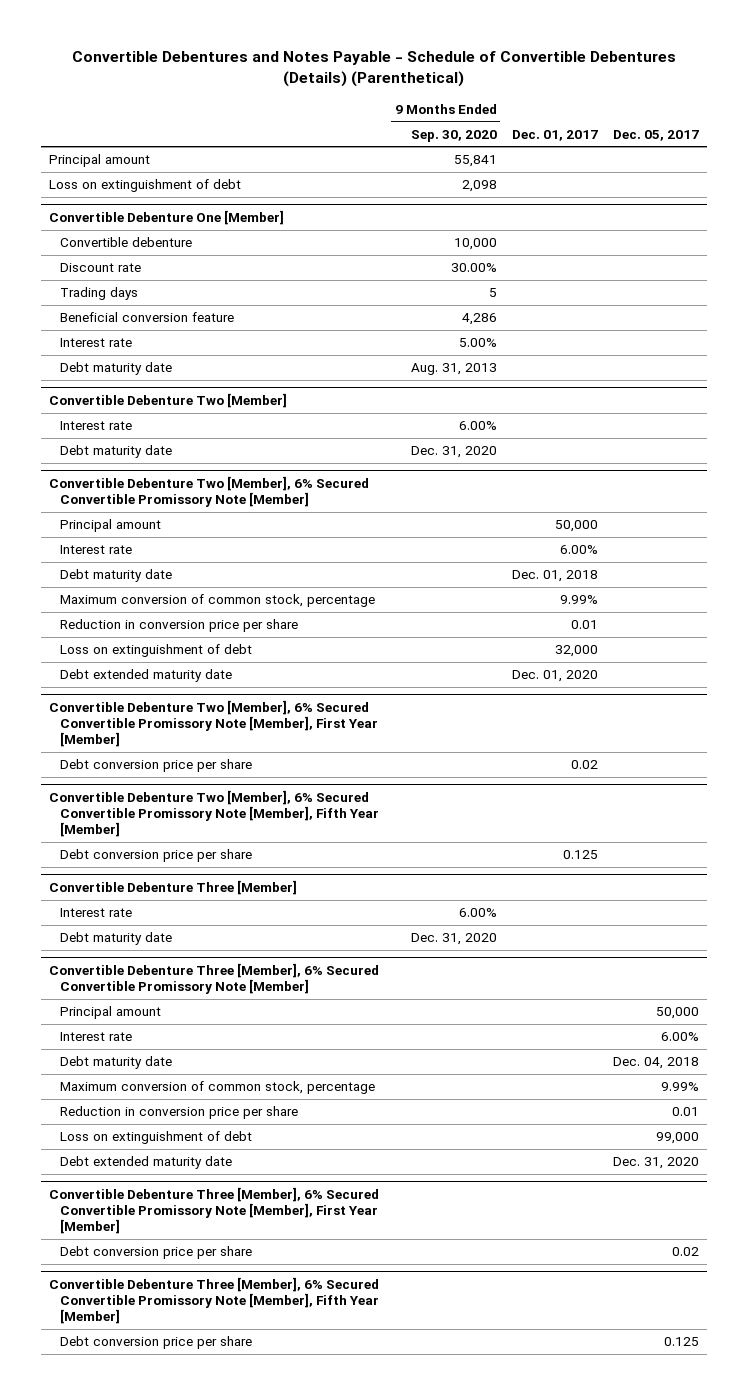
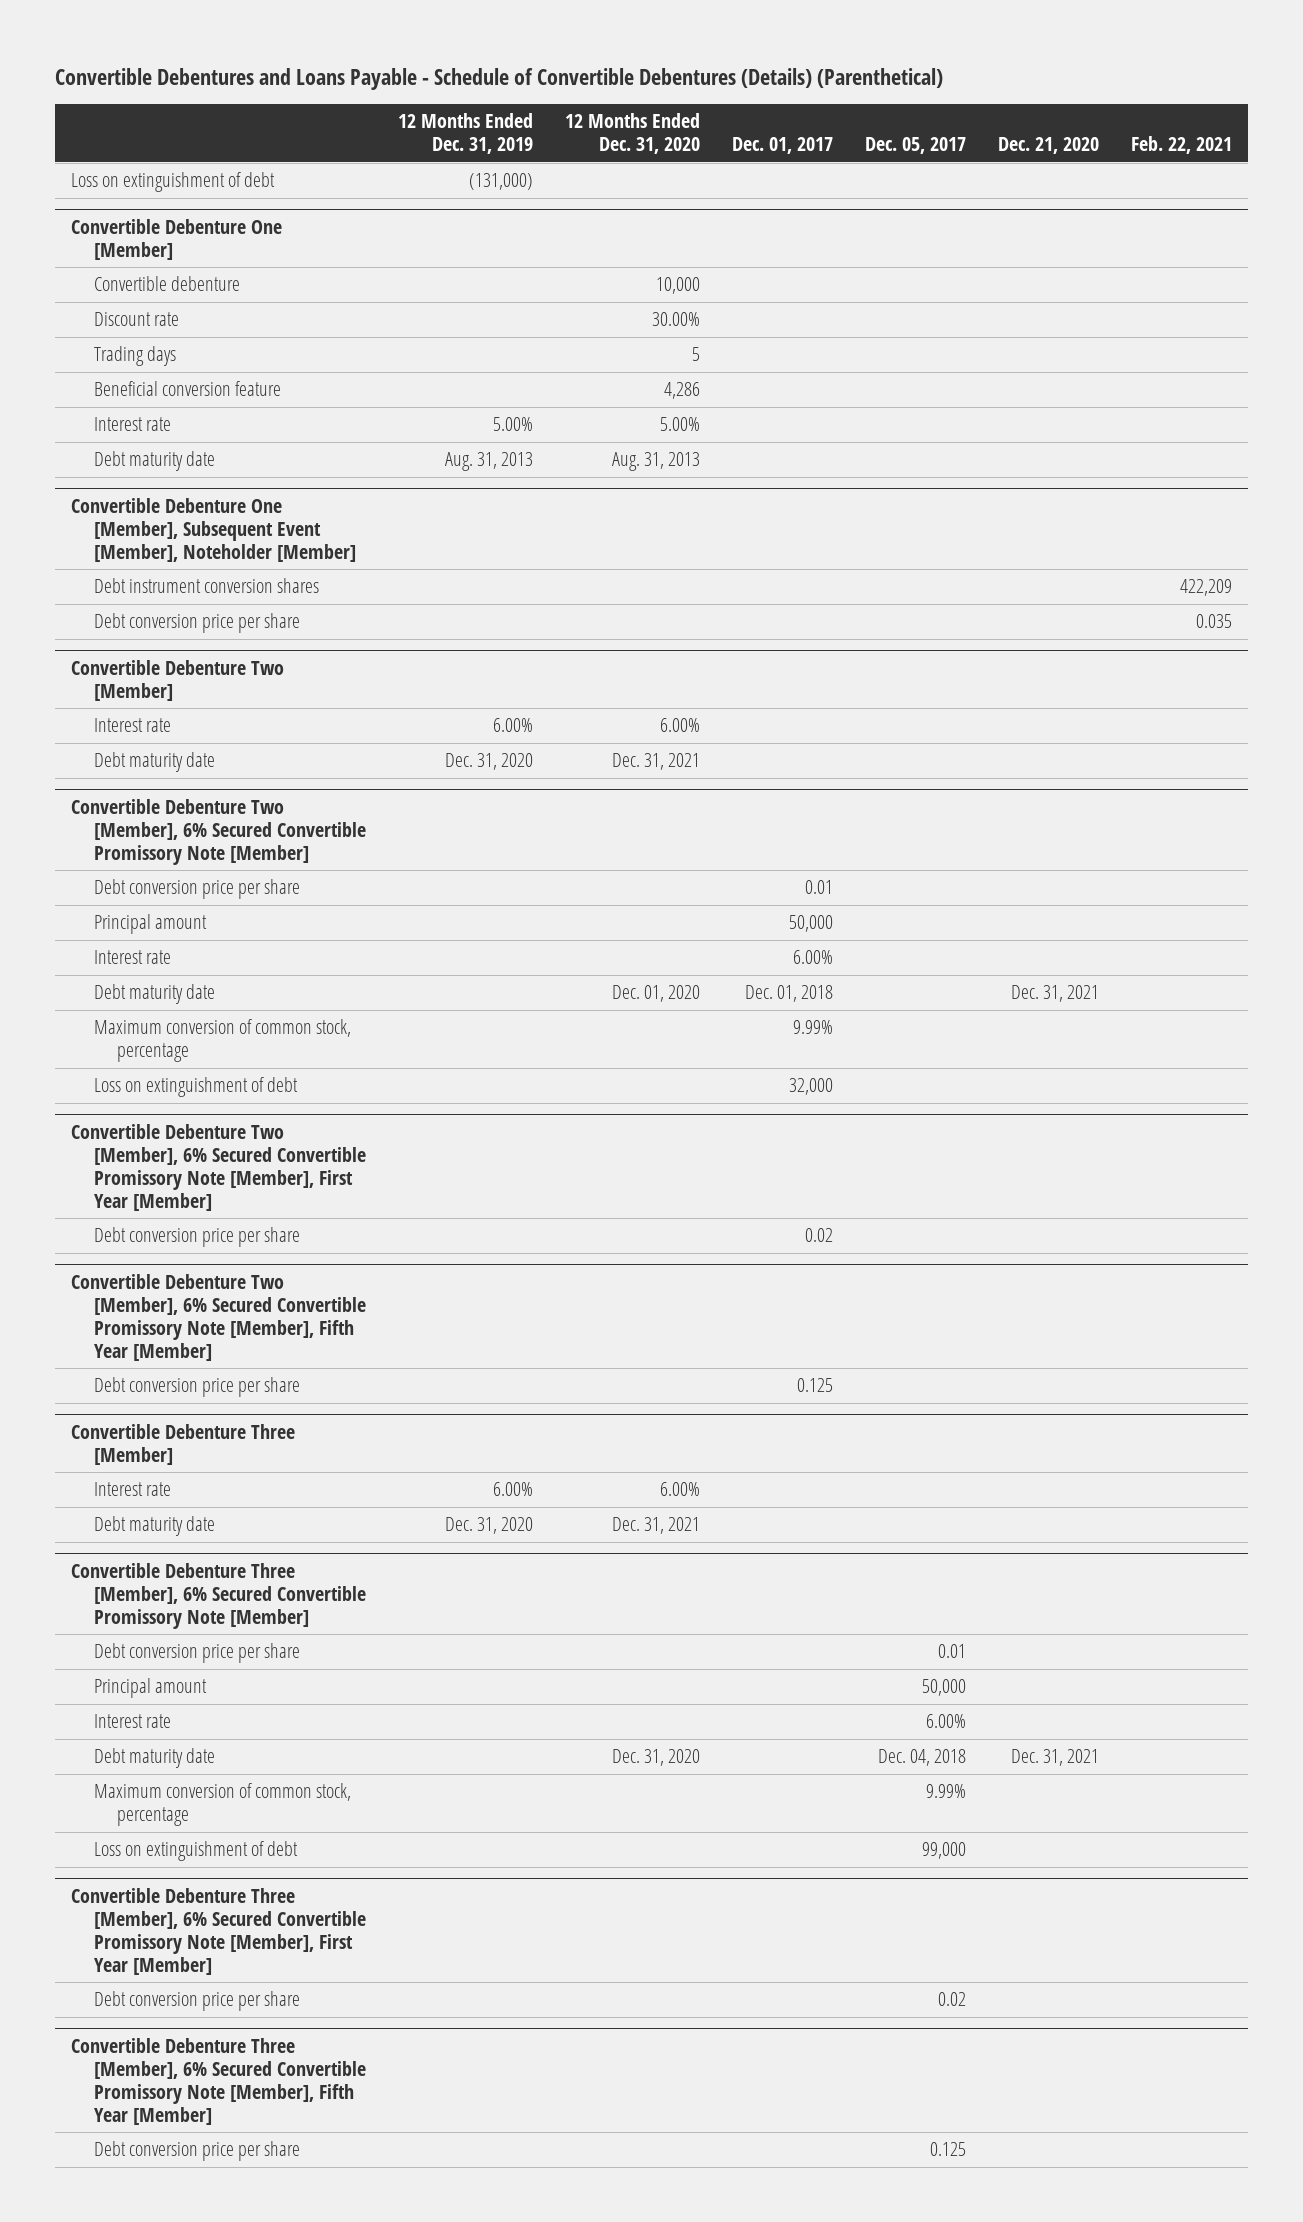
- Convertible Debentures and Notes Payable - Schedule of Convertible Debentures (Details) (Parenthetical)
+ Convertible Debentures and Loans Payable - Schedule of Convertible Debentures (Details) (Parenthetical)
- | 9 Months Ended Sep. 30, 2020 | Dec. 01, 2017 | Dec. 05, 2017
+ | 12 Months Ended Dec. 31, 2019 | 12 Months Ended Dec. 31, 2020 | Dec. 01, 2017 | Dec. 05, 2017 | Dec. 21, 2020 | Feb. 22, 2021
- Principal amount | 55,841 | |
+ Convertible Debenture One [Member], Subsequent Event [Member], Noteholder [Member]
+ Debt instrument conversion shares | | | | | | 422,209
+ Debt conversion price per share | | | | | | 0.035
@ Convertible Debenture Two [Member], 6% Secured Convertible Promissory Note [Member]
+ Debt conversion price per share | | | 0.01 | | |
- Reduction in conversion price per share | | 0.01 |
- Debt extended maturity date | | Dec. 01, 2020 |
@ Convertible Debenture Three [Member], 6% Secured Convertible Promissory Note [Member]
+ Debt conversion price per share | | | | 0.01 | |
- Reduction in conversion price per share | | | 0.01
- Debt extended maturity date | | | Dec. 31, 2020

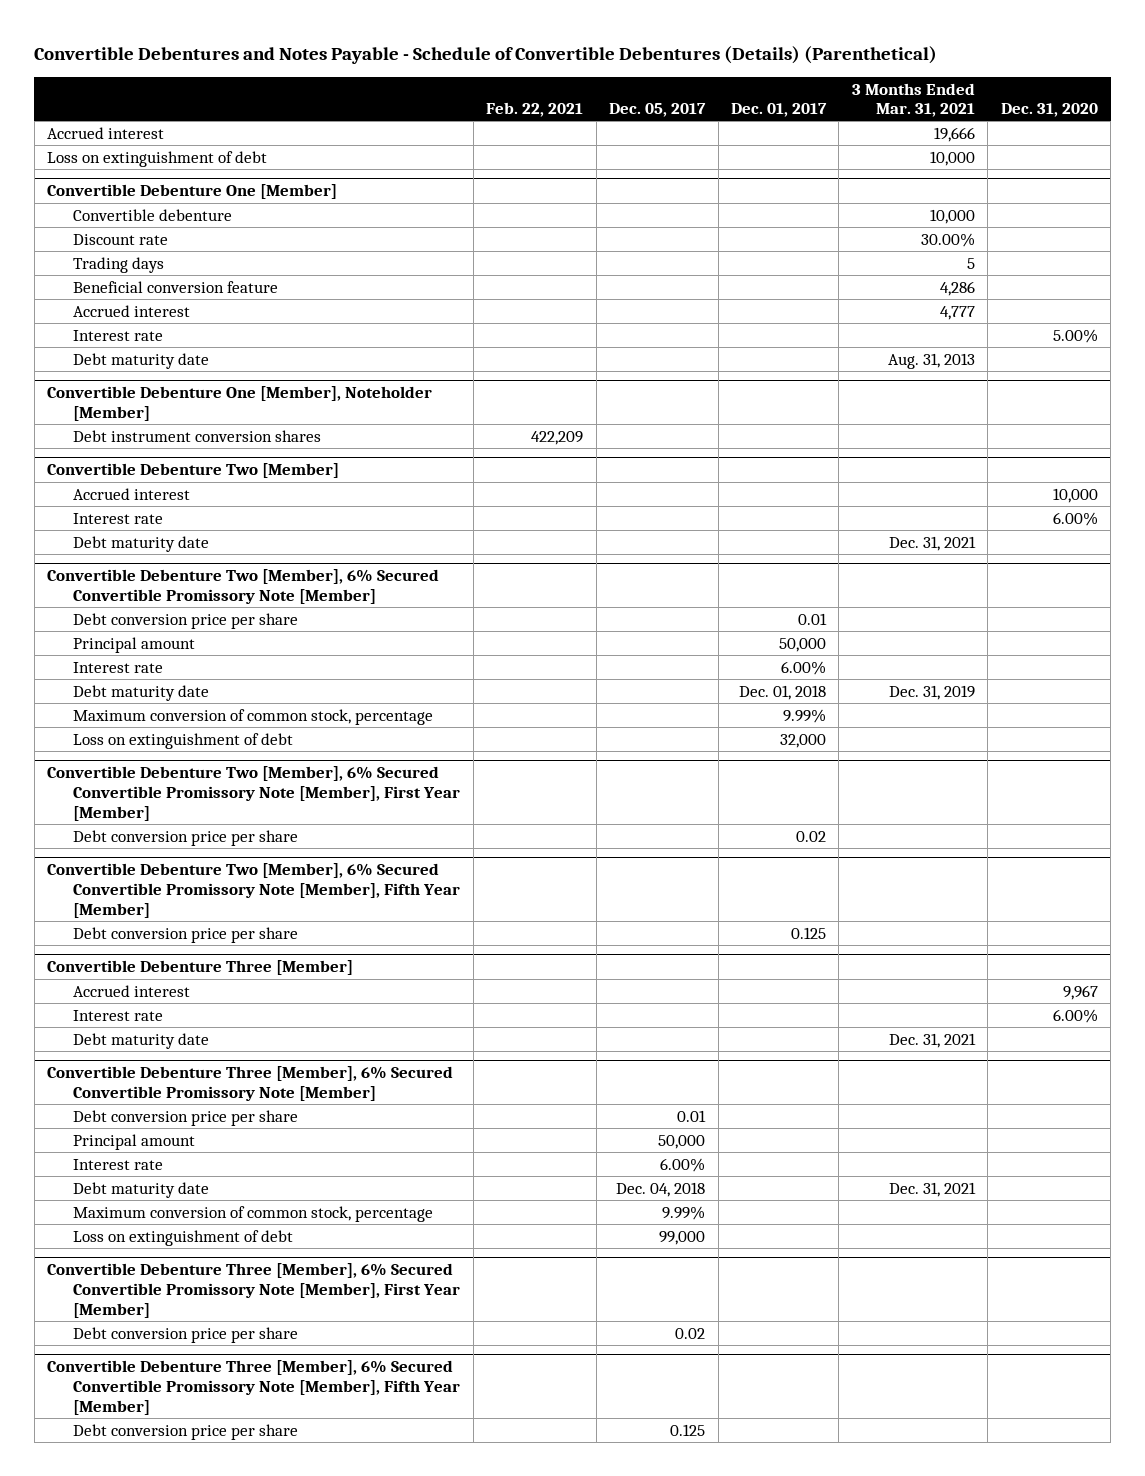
- Convertible Debentures and Loans Payable - Schedule of Convertible Debentures (Details) (Parenthetical)
+ Convertible Debentures and Notes Payable - Schedule of Convertible Debentures (Details) (Parenthetical)
- | 12 Months Ended Dec. 31, 2019 | 12 Months Ended Dec. 31, 2020 | Dec. 01, 2017 | Dec. 05, 2017 | Dec. 21, 2020 | Feb. 22, 2021
+ | Feb. 22, 2021 | Dec. 05, 2017 | Dec. 01, 2017 | 3 Months Ended Mar. 31, 2021 | Dec. 31, 2020
+ Accrued interest | | | | 19,666 |
@ Convertible Debenture One [Member]
+ Accrued interest | | | | 4,777 |
- Convertible Debenture One [Member], Subsequent Event [Member], Noteholder [Member]
+ Convertible Debenture One [Member], Noteholder [Member]
- Debt conversion price per share | | | | | | 0.035
@ Convertible Debenture Two [Member]
+ Accrued interest | | | | | 10,000
@ Convertible Debenture Three [Member]
+ Accrued interest | | | | | 9,967

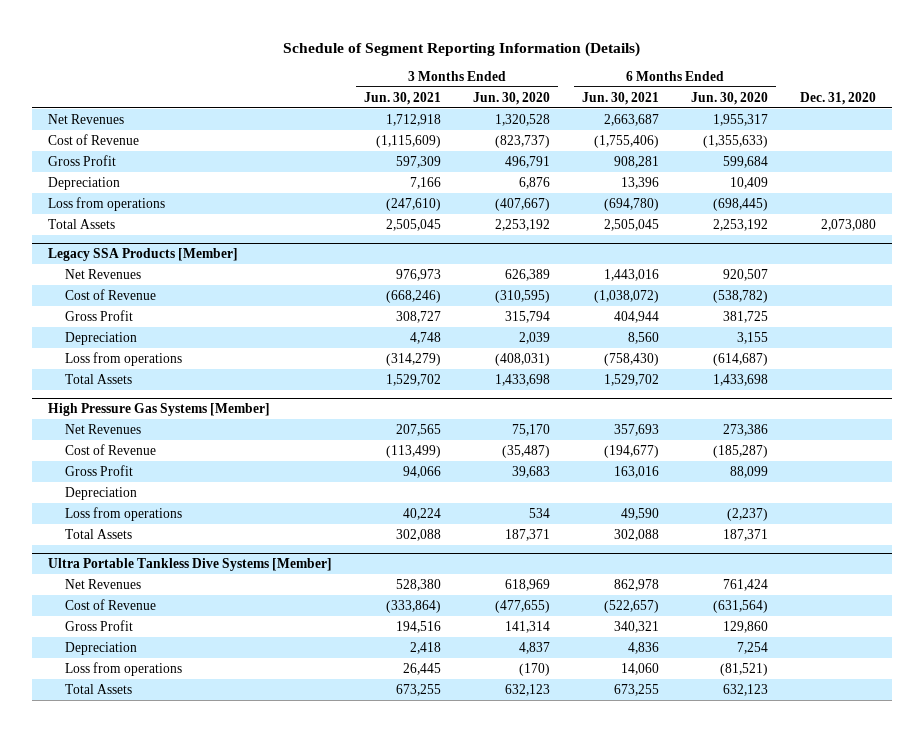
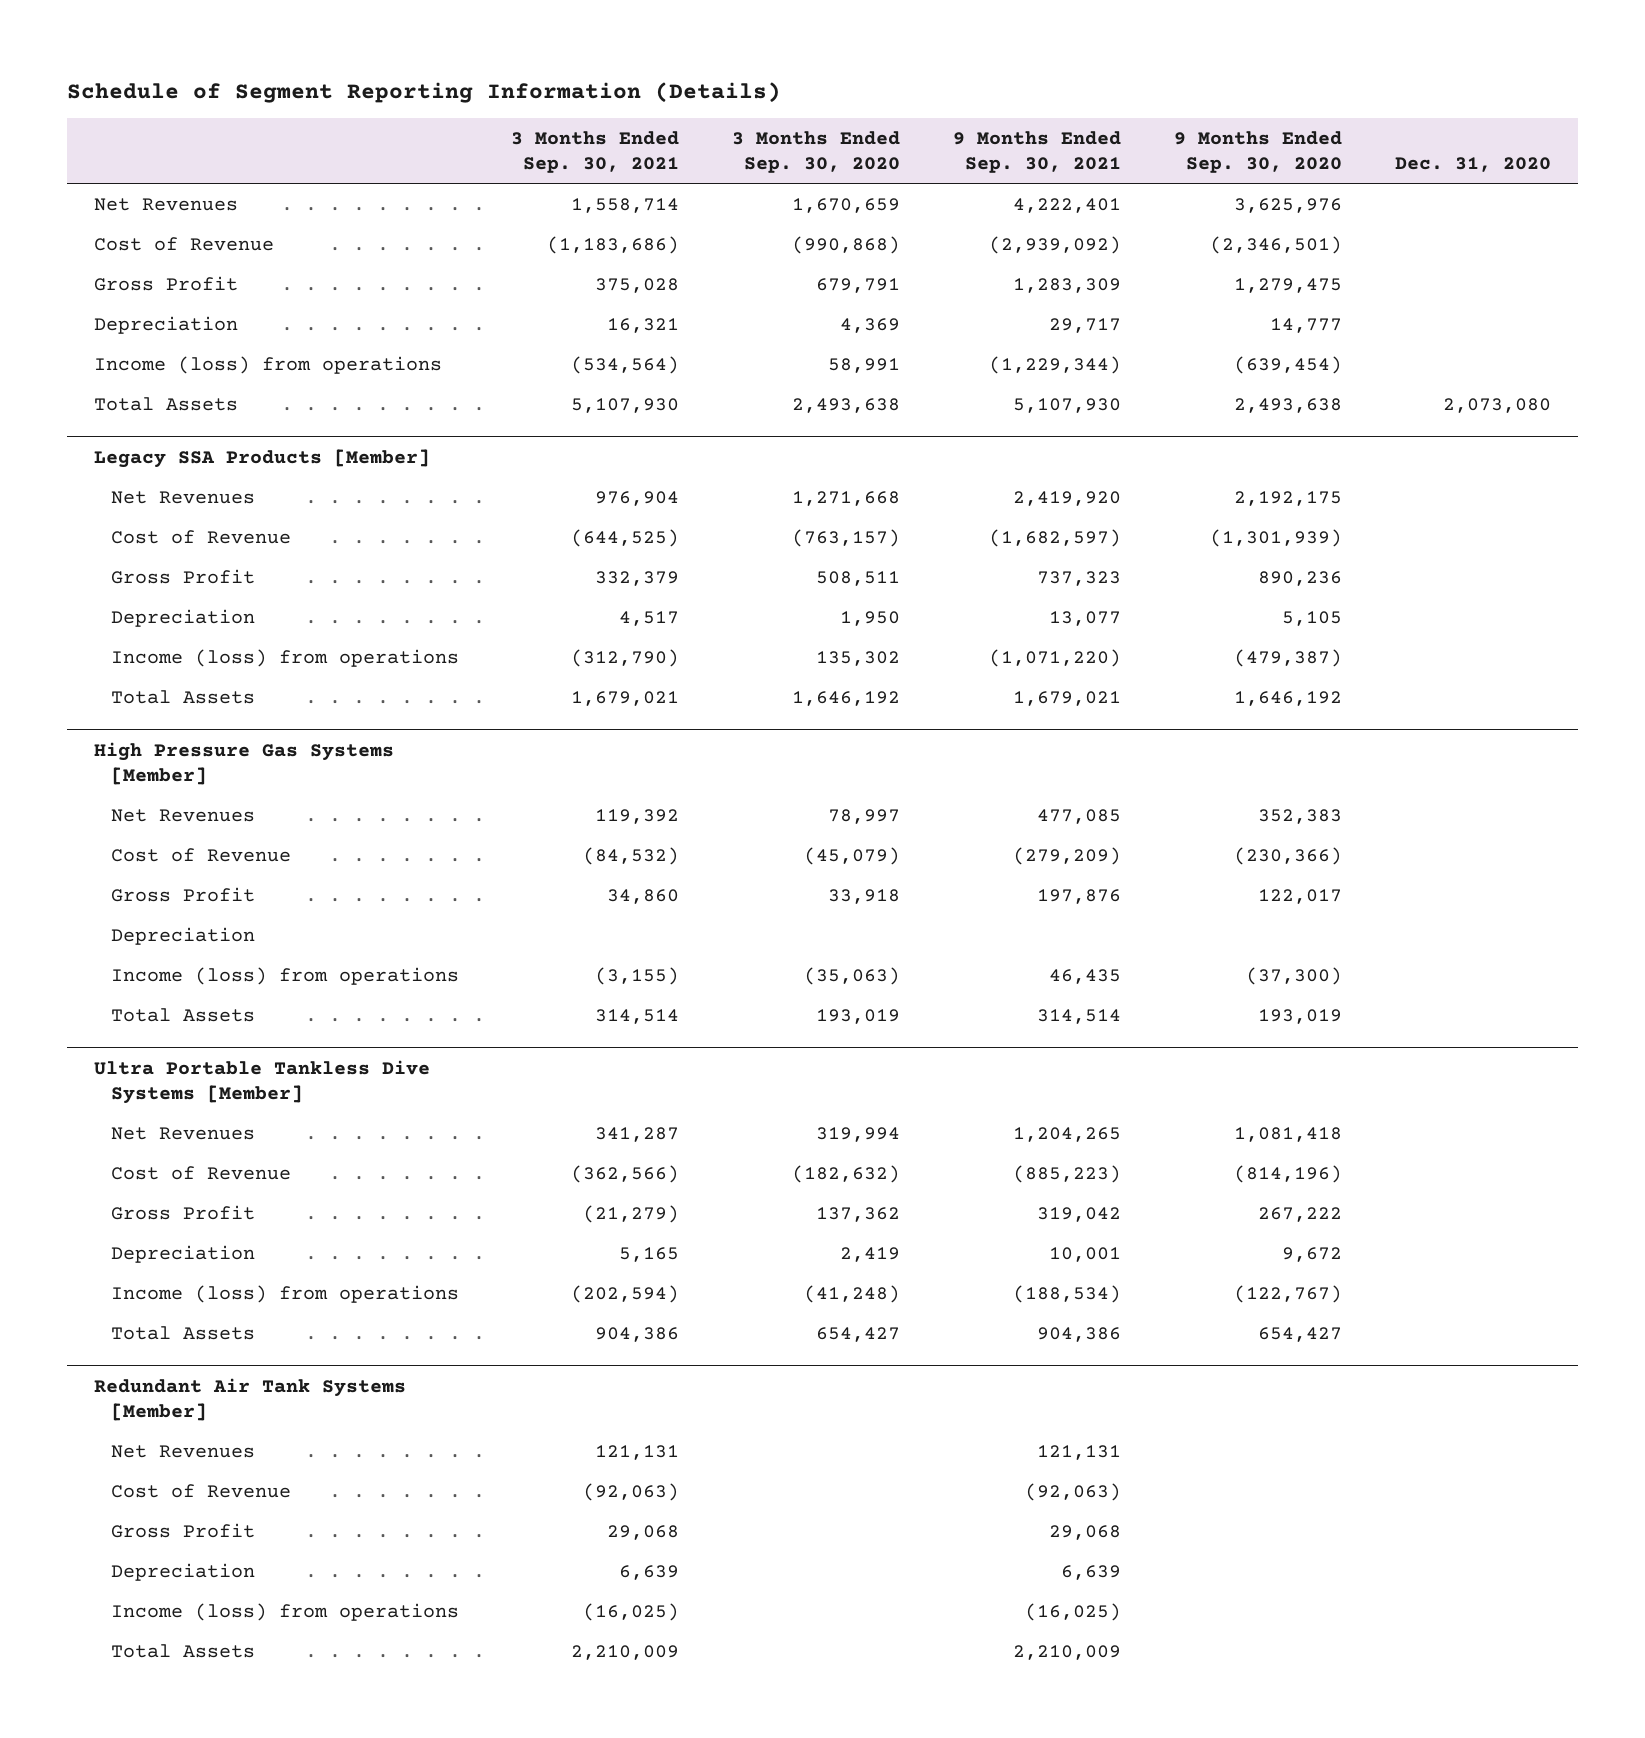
- | 3 Months Ended Jun. 30, 2021 | 3 Months Ended Jun. 30, 2020 | 6 Months Ended Jun. 30, 2021 | 6 Months Ended Jun. 30, 2020 | Dec. 31, 2020
+ | 3 Months Ended Sep. 30, 2021 | 3 Months Ended Sep. 30, 2020 | 9 Months Ended Sep. 30, 2021 | 9 Months Ended Sep. 30, 2020 | Dec. 31, 2020
- Loss from operations | (247,610) | (407,667) | (694,780) | (698,445) |
+ Income (loss) from operations | (534,564) | 58,991 | (1,229,344) | (639,454) |
@ Legacy SSA Products [Member]
- Loss from operations | (314,279) | (408,031) | (758,430) | (614,687) |
+ Income (loss) from operations | (312,790) | 135,302 | (1,071,220) | (479,387) |
@ High Pressure Gas Systems [Member]
- Loss from operations | 40,224 | 534 | 49,590 | (2,237) |
+ Income (loss) from operations | (3,155) | (35,063) | 46,435 | (37,300) |
@ Ultra Portable Tankless Dive Systems [Member]
- Loss from operations | 26,445 | (170) | 14,060 | (81,521) |
+ Income (loss) from operations | (202,594) | (41,248) | (188,534) | (122,767) |
+ Redundant Air Tank Systems [Member]
+ Net Revenues | 121,131 | | 121,131 | |
+ Cost of Revenue | (92,063) | | (92,063) | |
+ Gross Profit | 29,068 | | 29,068 | |
+ Depreciation | 6,639 | | 6,639 | |
+ Income (loss) from operations | (16,025) | | (16,025) | |
+ Total Assets | 2,210,009 | | 2,210,009 | |

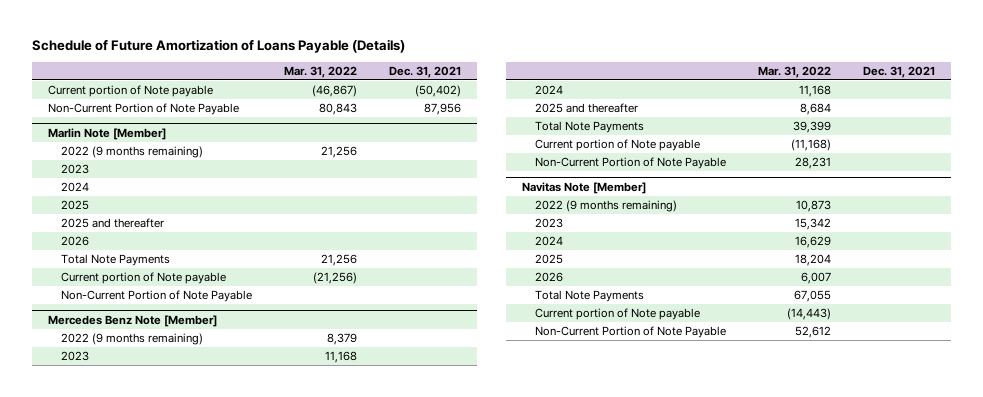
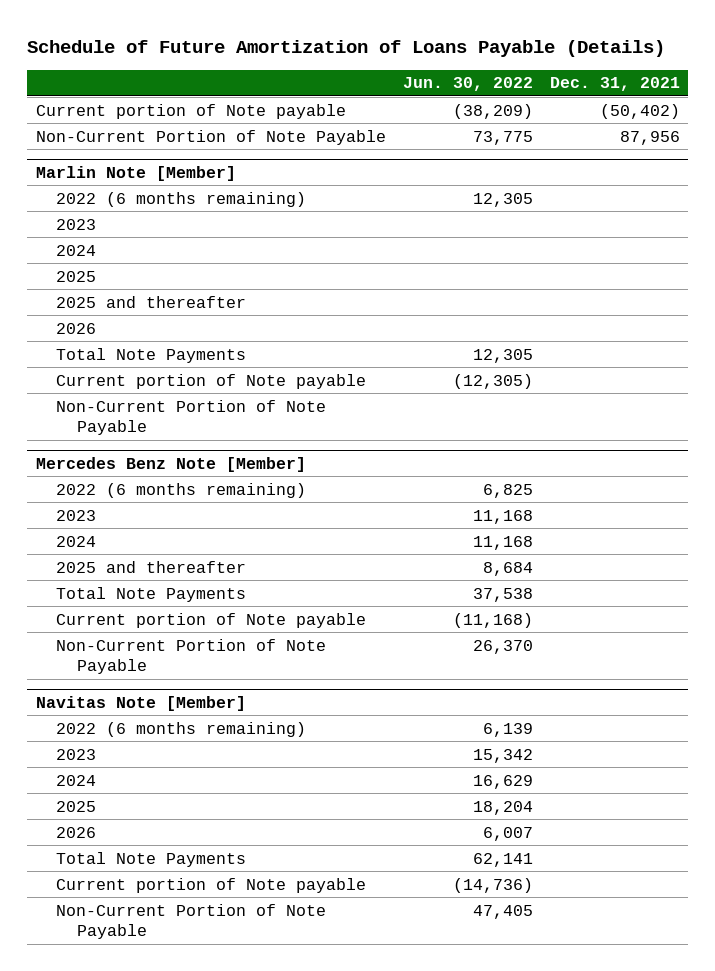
- | Mar. 31, 2022 | Dec. 31, 2021
+ | Jun. 30, 2022 | Dec. 31, 2021
@ Marlin Note [Member]
- 2022 (9 months remaining) | 21,256 |
+ 2022 (6 months remaining) | 12,305 |
@ Mercedes Benz Note [Member]
- 2022 (9 months remaining) | 8,379 |
+ 2022 (6 months remaining) | 6,825 |
@ Navitas Note [Member]
- 2022 (9 months remaining) | 10,873 |
+ 2022 (6 months remaining) | 6,139 |

